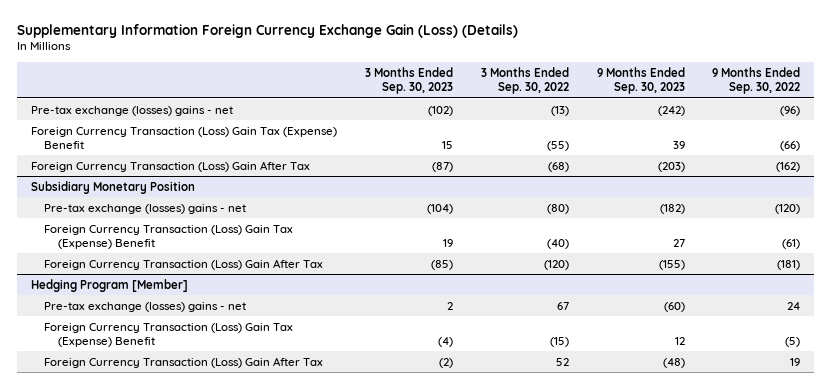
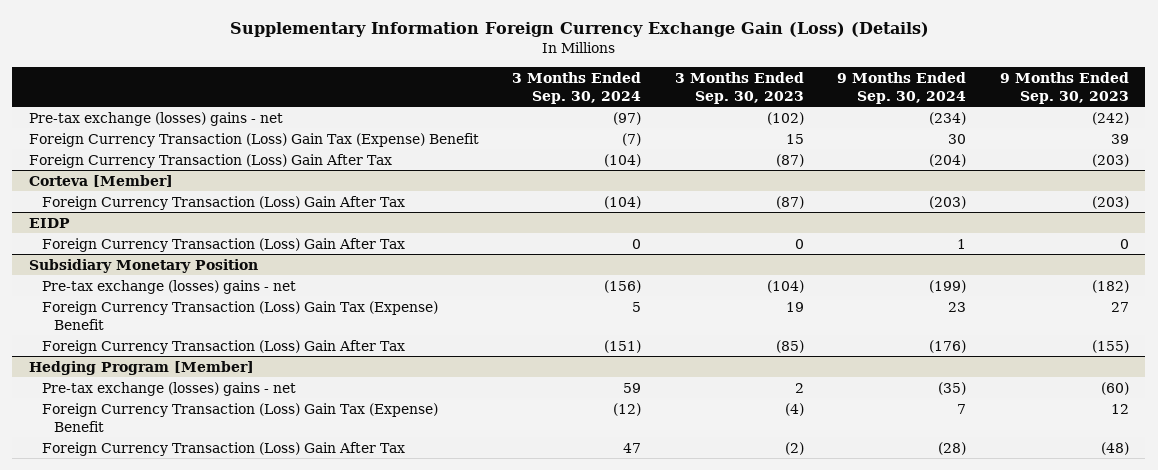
- | 3 Months Ended Sep. 30, 2023 | 3 Months Ended Sep. 30, 2022 | 9 Months Ended Sep. 30, 2023 | 9 Months Ended Sep. 30, 2022
+ | 3 Months Ended Sep. 30, 2024 | 3 Months Ended Sep. 30, 2023 | 9 Months Ended Sep. 30, 2024 | 9 Months Ended Sep. 30, 2023
+ Corteva [Member]
+ Foreign Currency Transaction (Loss) Gain After Tax | (104) | (87) | (203) | (203)
+ EIDP
+ Foreign Currency Transaction (Loss) Gain After Tax | 0 | 0 | 1 | 0

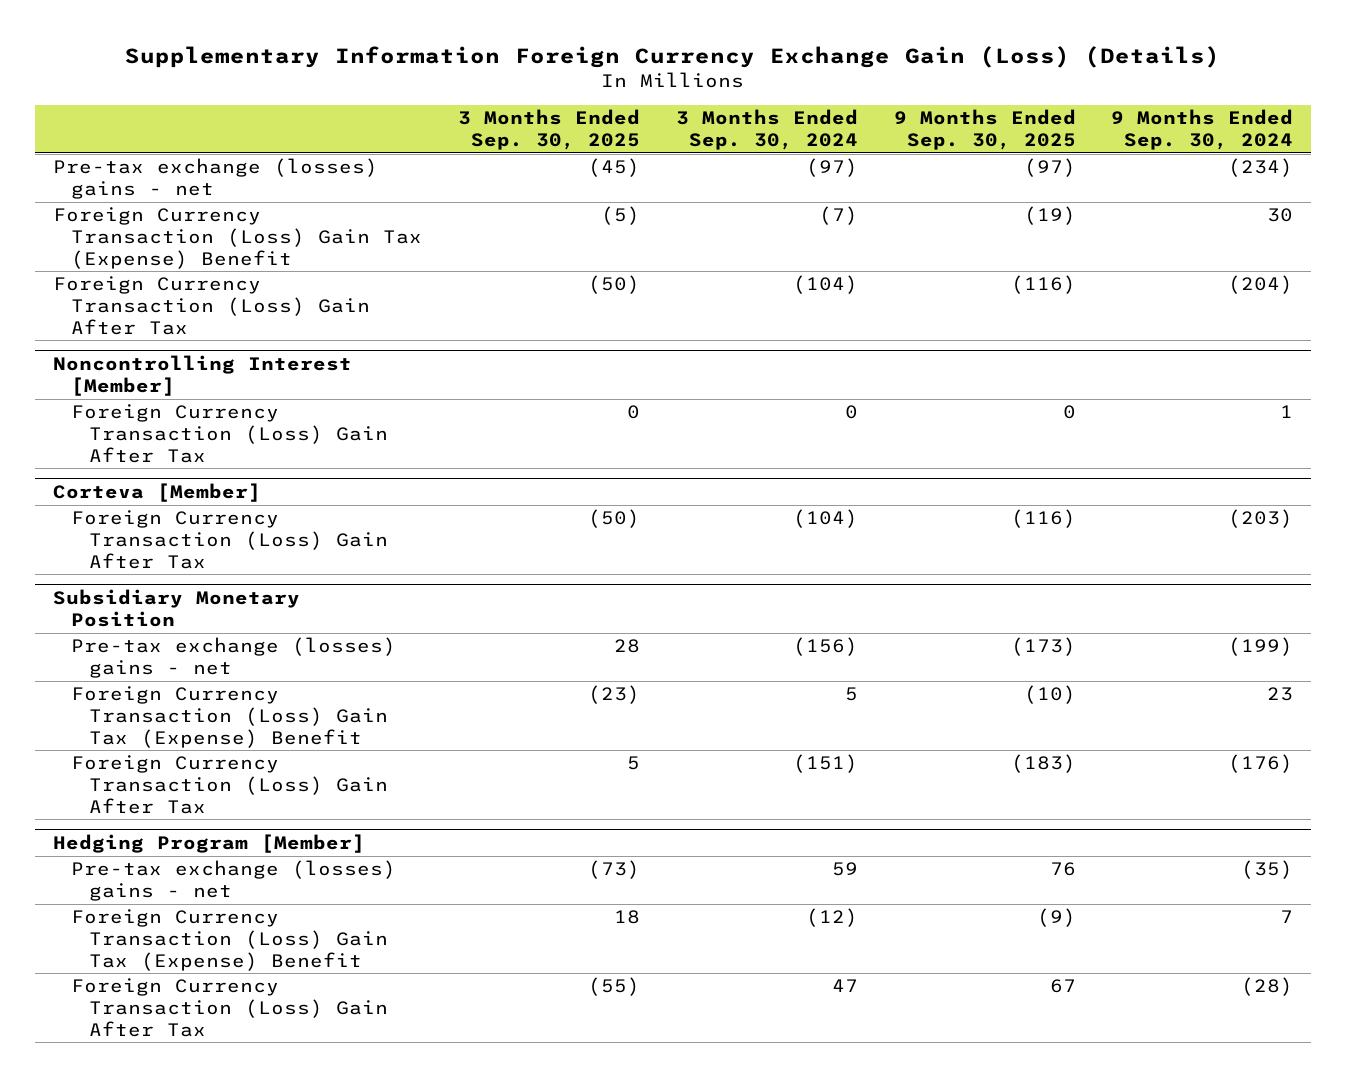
- | 3 Months Ended Sep. 30, 2024 | 3 Months Ended Sep. 30, 2023 | 9 Months Ended Sep. 30, 2024 | 9 Months Ended Sep. 30, 2023
+ | 3 Months Ended Sep. 30, 2025 | 3 Months Ended Sep. 30, 2024 | 9 Months Ended Sep. 30, 2025 | 9 Months Ended Sep. 30, 2024
+ Noncontrolling Interest [Member]
+ Foreign Currency Transaction (Loss) Gain After Tax | 0 | 0 | 0 | 1
- EIDP
- Foreign Currency Transaction (Loss) Gain After Tax | 0 | 0 | 1 | 0

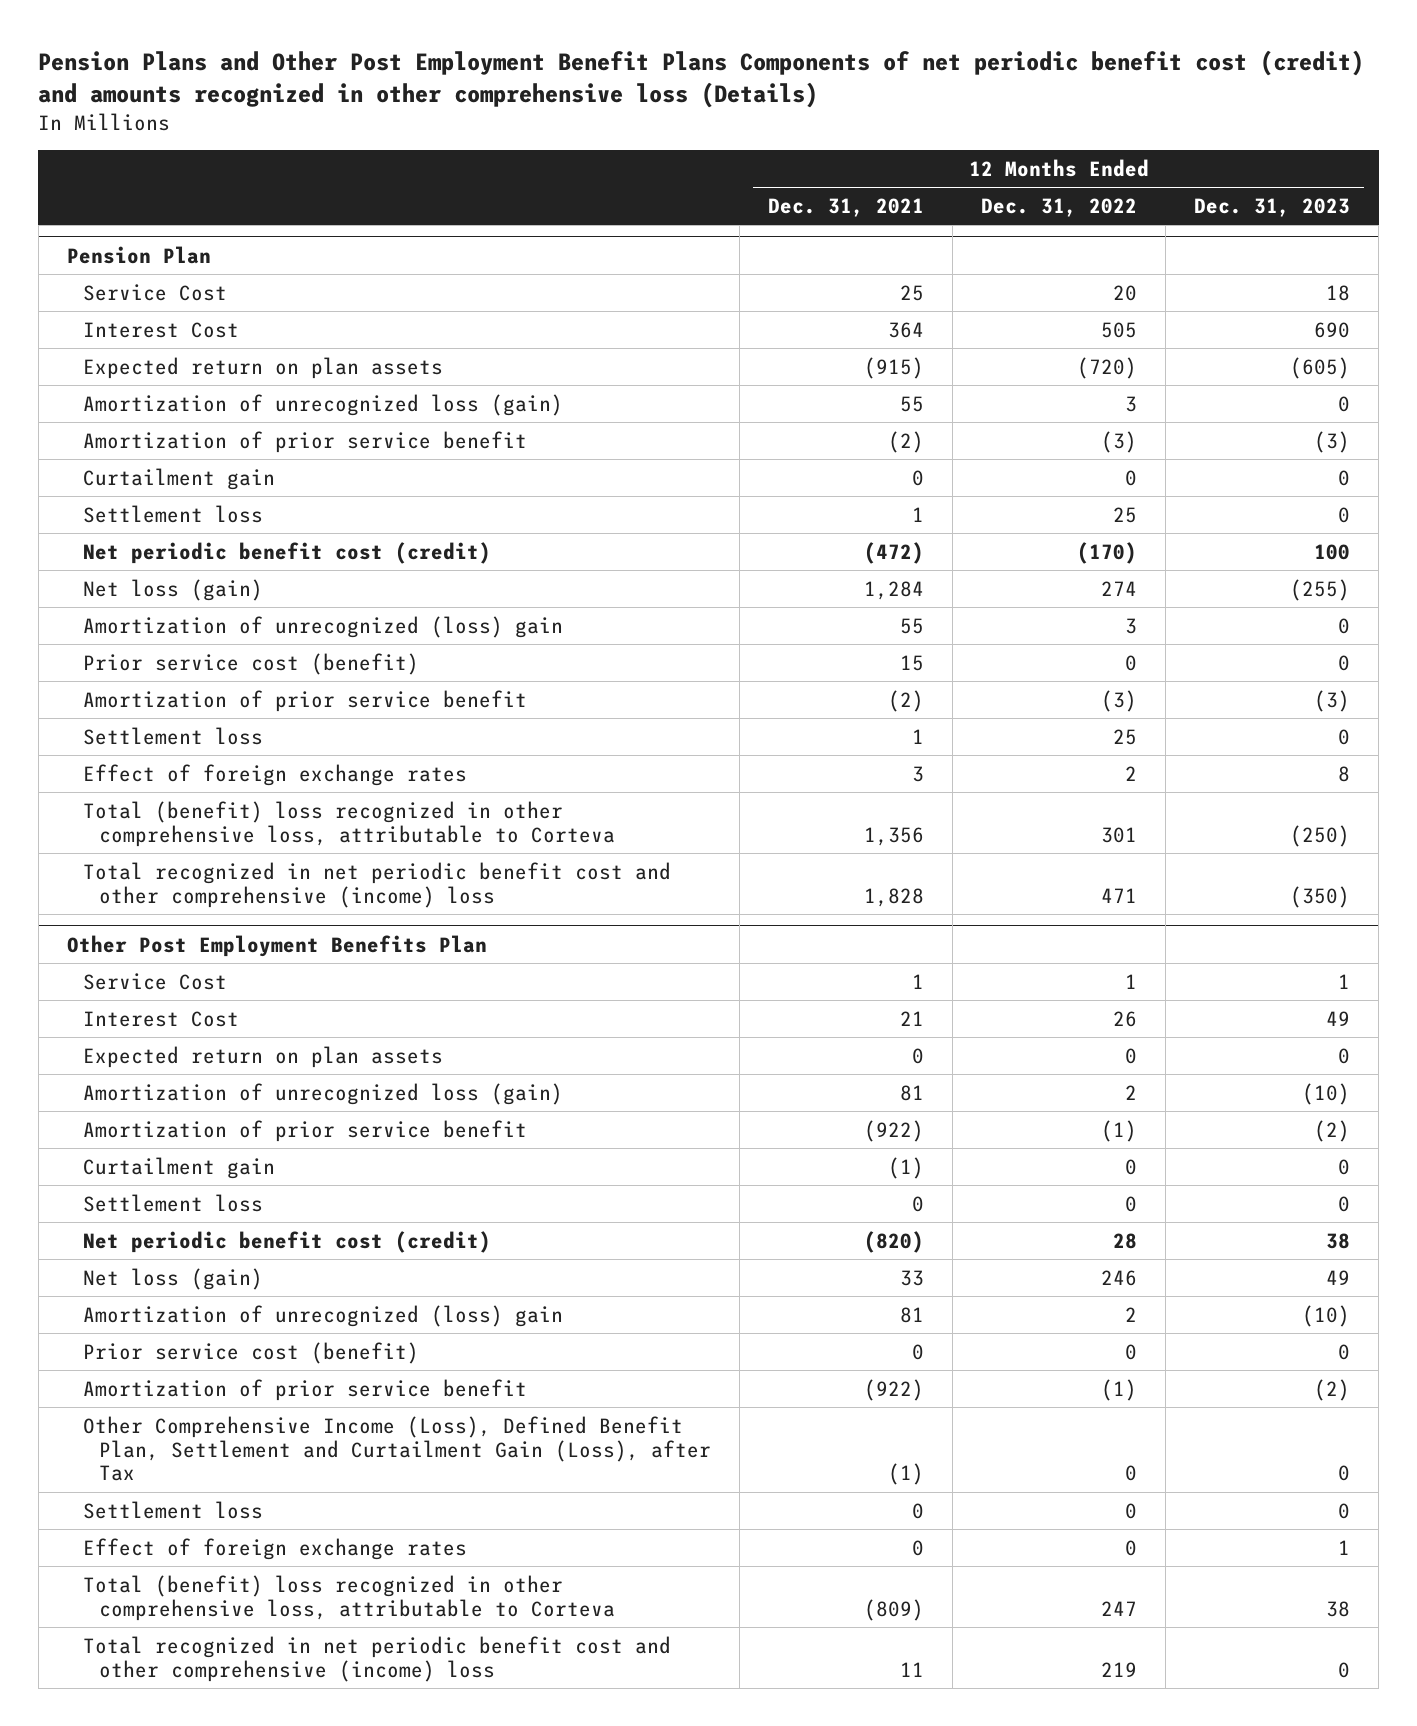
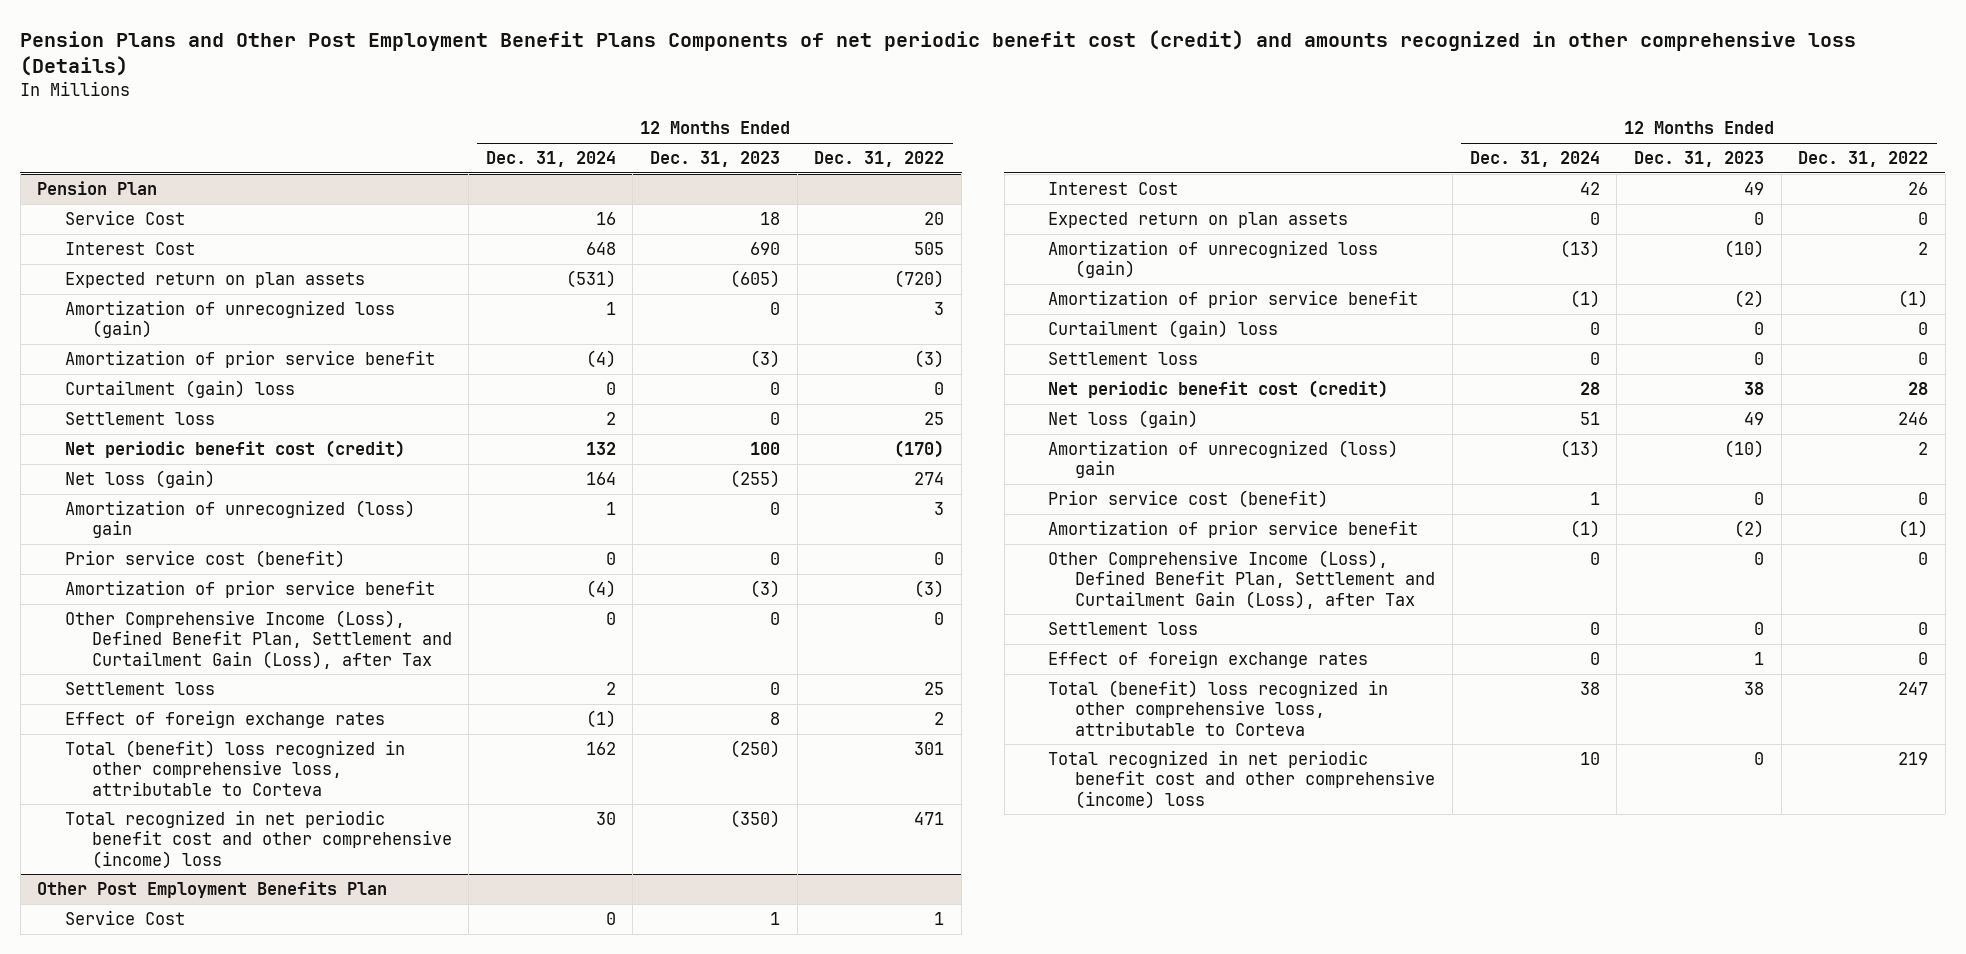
- | 12 Months Ended Dec. 31, 2021 | 12 Months Ended Dec. 31, 2022 | 12 Months Ended Dec. 31, 2023
+ | 12 Months Ended Dec. 31, 2024 | 12 Months Ended Dec. 31, 2023 | 12 Months Ended Dec. 31, 2022
@ Pension Plan
- Curtailment gain | 0 | 0 | 0
+ Curtailment (gain) loss | 0 | 0 | 0
+ Other Comprehensive Income (Loss), Defined Benefit Plan, Settlement and Curtailment Gain (Loss), after Tax | 0 | 0 | 0
@ Other Post Employment Benefits Plan
- Curtailment gain | (1) | 0 | 0
+ Curtailment (gain) loss | 0 | 0 | 0

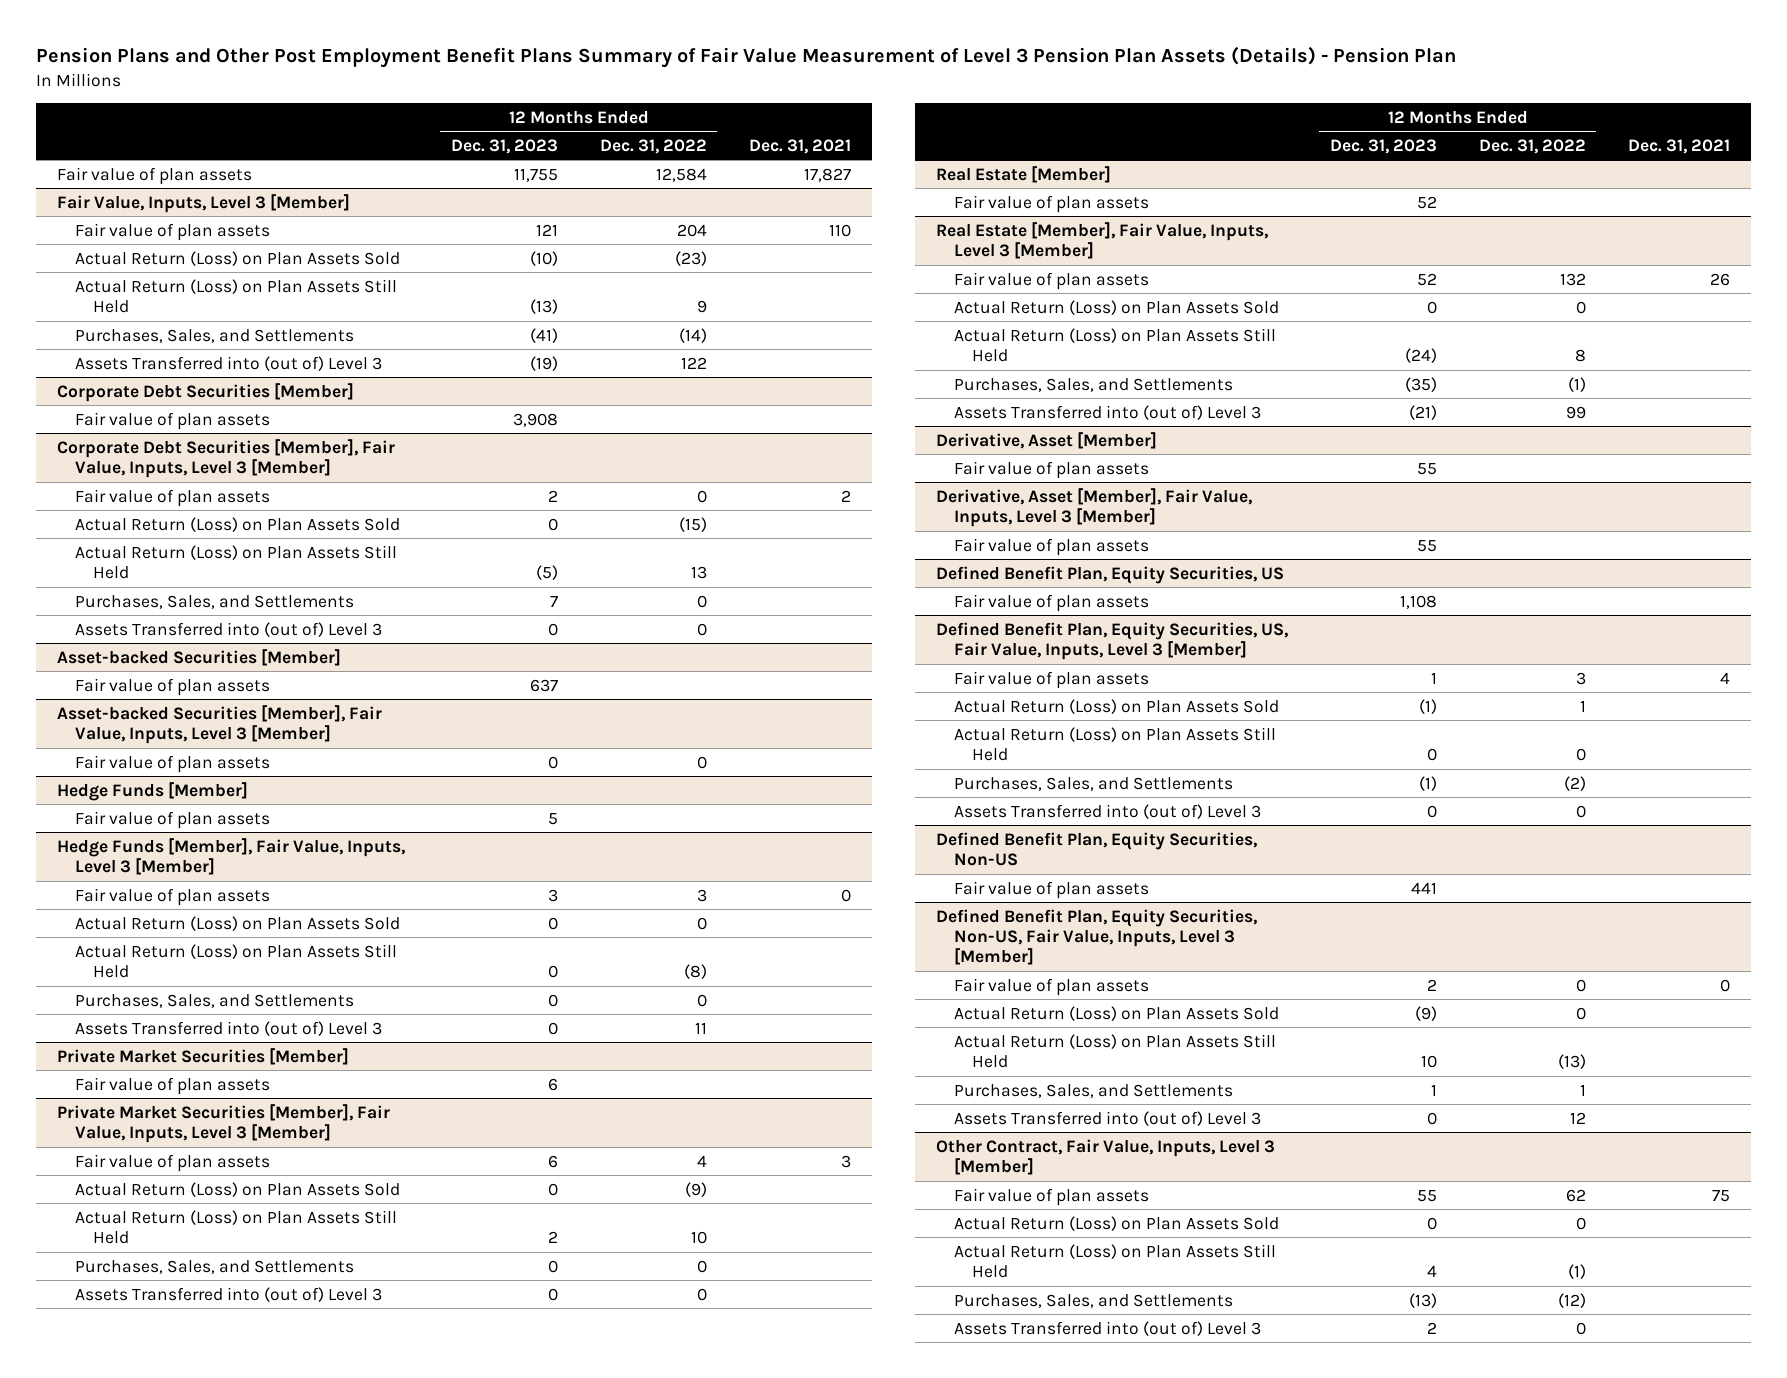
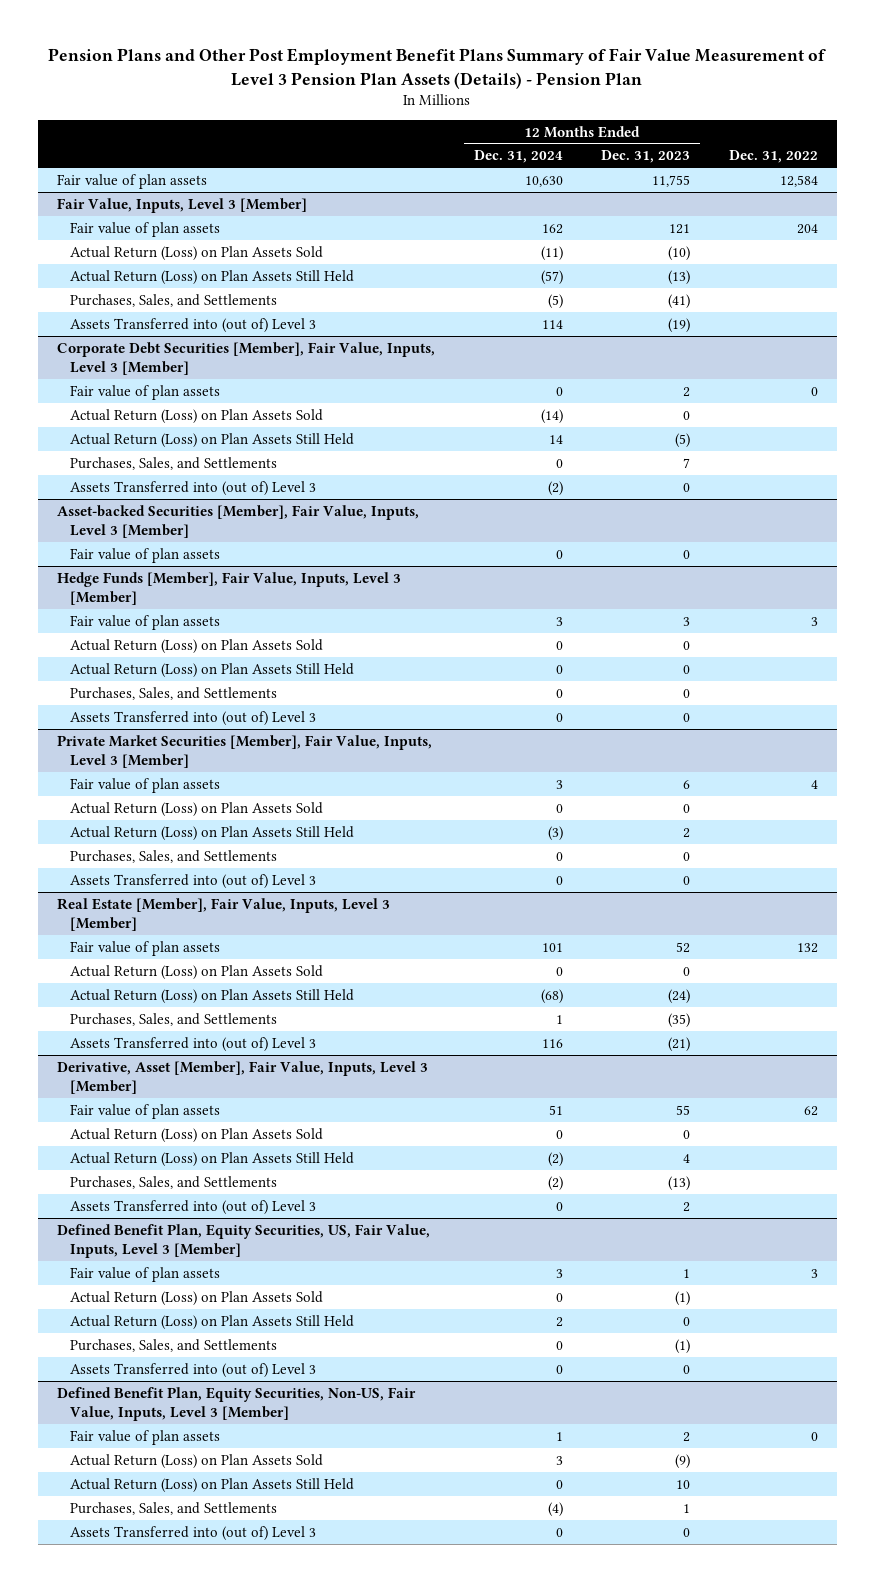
- | 12 Months Ended Dec. 31, 2023 | 12 Months Ended Dec. 31, 2022 | Dec. 31, 2021
+ | 12 Months Ended Dec. 31, 2024 | 12 Months Ended Dec. 31, 2023 | Dec. 31, 2022
- Corporate Debt Securities [Member]
- Fair value of plan assets | 3,908 | |
- Asset-backed Securities [Member]
- Fair value of plan assets | 637 | |
- Hedge Funds [Member]
- Fair value of plan assets | 5 | |
- Private Market Securities [Member]
- Fair value of plan assets | 6 | |
- Real Estate [Member]
- Fair value of plan assets | 52 | |
- Derivative, Asset [Member]
- Fair value of plan assets | 55 | |
- Defined Benefit Plan, Equity Securities, US
- Fair value of plan assets | 1,108 | |
@ Derivative, Asset [Member], Fair Value, Inputs, Level 3 [Member]
+ Actual Return (Loss) on Plan Assets Sold | 0 | 0 |
+ Actual Return (Loss) on Plan Assets Still Held | (2) | 4 |
+ Purchases, Sales, and Settlements | (2) | (13) |
+ Assets Transferred into (out of) Level 3 | 0 | 2 |
- Defined Benefit Plan, Equity Securities, Non-US
- Fair value of plan assets | 441 | |
- Other Contract, Fair Value, Inputs, Level 3 [Member]
- Fair value of plan assets | 55 | 62 | 75
- Actual Return (Loss) on Plan Assets Sold | 0 | 0 |
- Actual Return (Loss) on Plan Assets Still Held | 4 | (1) |
- Purchases, Sales, and Settlements | (13) | (12) |
- Assets Transferred into (out of) Level 3 | 2 | 0 |

